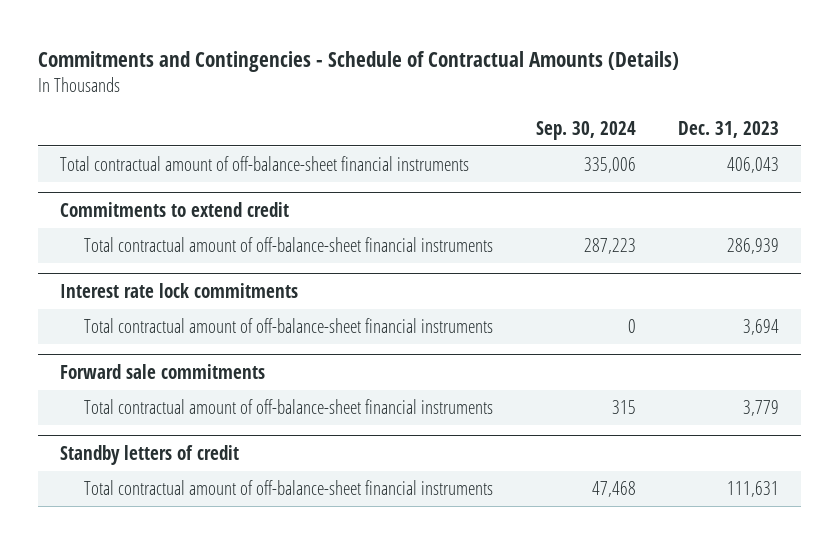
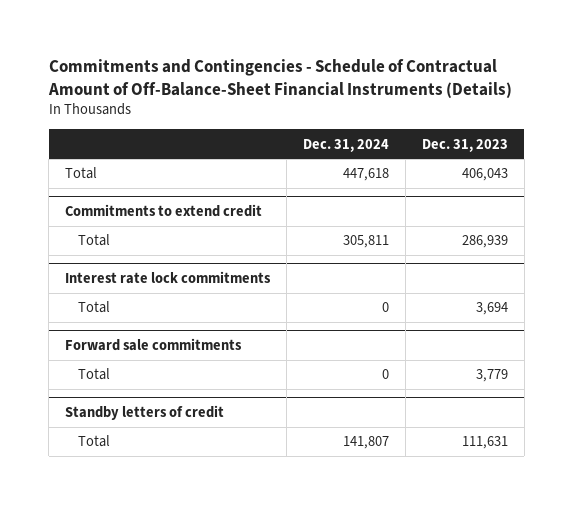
- Commitments and Contingencies - Schedule of Contractual Amounts (Details)
+ Commitments and Contingencies - Schedule of Contractual Amount of Off-Balance-Sheet Financial Instruments (Details)
- | Sep. 30, 2024 | Dec. 31, 2023
+ | Dec. 31, 2024 | Dec. 31, 2023
- Total contractual amount of off-balance-sheet financial instruments | 335,006 | 406,043
+ Total | 447,618 | 406,043
@ Commitments to extend credit
- Total contractual amount of off-balance-sheet financial instruments | 287,223 | 286,939
+ Total | 305,811 | 286,939
@ Interest rate lock commitments
- Total contractual amount of off-balance-sheet financial instruments | 0 | 3,694
+ Total | 0 | 3,694
@ Forward sale commitments
- Total contractual amount of off-balance-sheet financial instruments | 315 | 3,779
+ Total | 0 | 3,779
@ Standby letters of credit
- Total contractual amount of off-balance-sheet financial instruments | 47,468 | 111,631
+ Total | 141,807 | 111,631

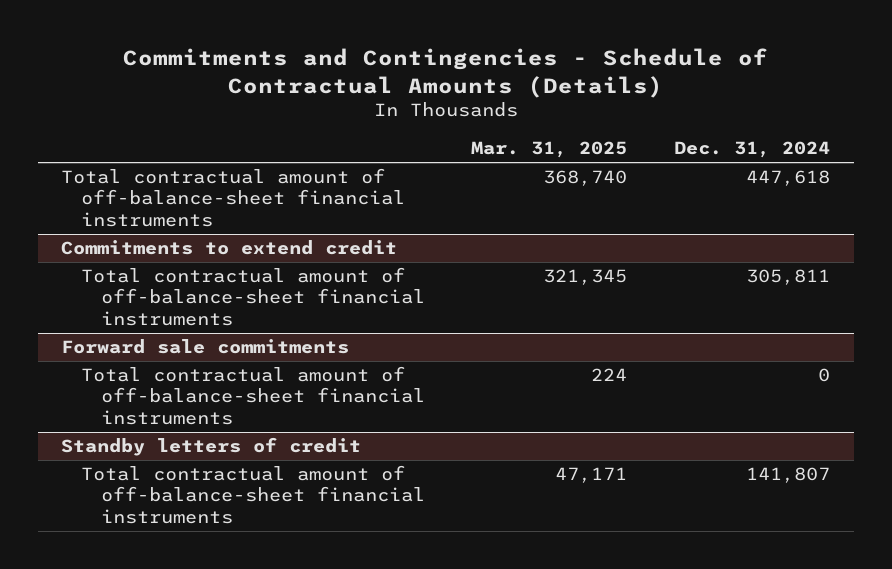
- Commitments and Contingencies - Schedule of Contractual Amount of Off-Balance-Sheet Financial Instruments (Details)
+ Commitments and Contingencies - Schedule of Contractual Amounts (Details)
- | Dec. 31, 2024 | Dec. 31, 2023
+ | Mar. 31, 2025 | Dec. 31, 2024
- Total | 447,618 | 406,043
+ Total contractual amount of off-balance-sheet financial instruments | 368,740 | 447,618
@ Commitments to extend credit
- Total | 305,811 | 286,939
- Interest rate lock commitments
- Total | 0 | 3,694
@ Commitments to extend credit
+ Total contractual amount of off-balance-sheet financial instruments | 321,345 | 305,811
@ Forward sale commitments
- Total | 0 | 3,779
+ Total contractual amount of off-balance-sheet financial instruments | 224 | 0
@ Standby letters of credit
- Total | 141,807 | 111,631
+ Total contractual amount of off-balance-sheet financial instruments | 47,171 | 141,807

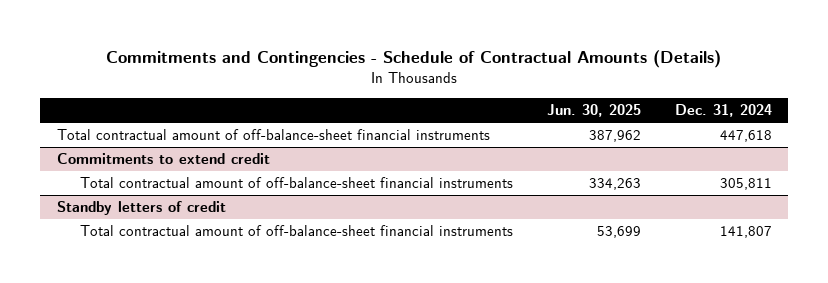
- | Mar. 31, 2025 | Dec. 31, 2024
+ | Jun. 30, 2025 | Dec. 31, 2024
- Forward sale commitments
- Total contractual amount of off-balance-sheet financial instruments | 224 | 0

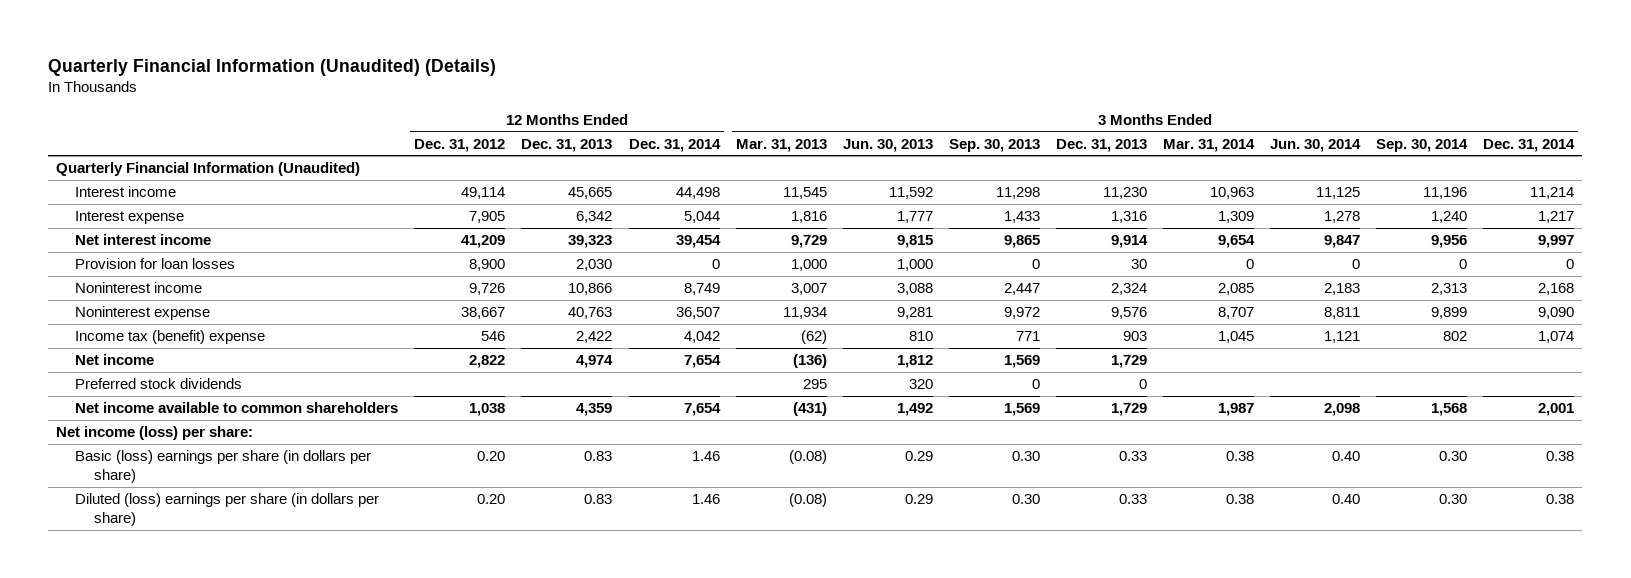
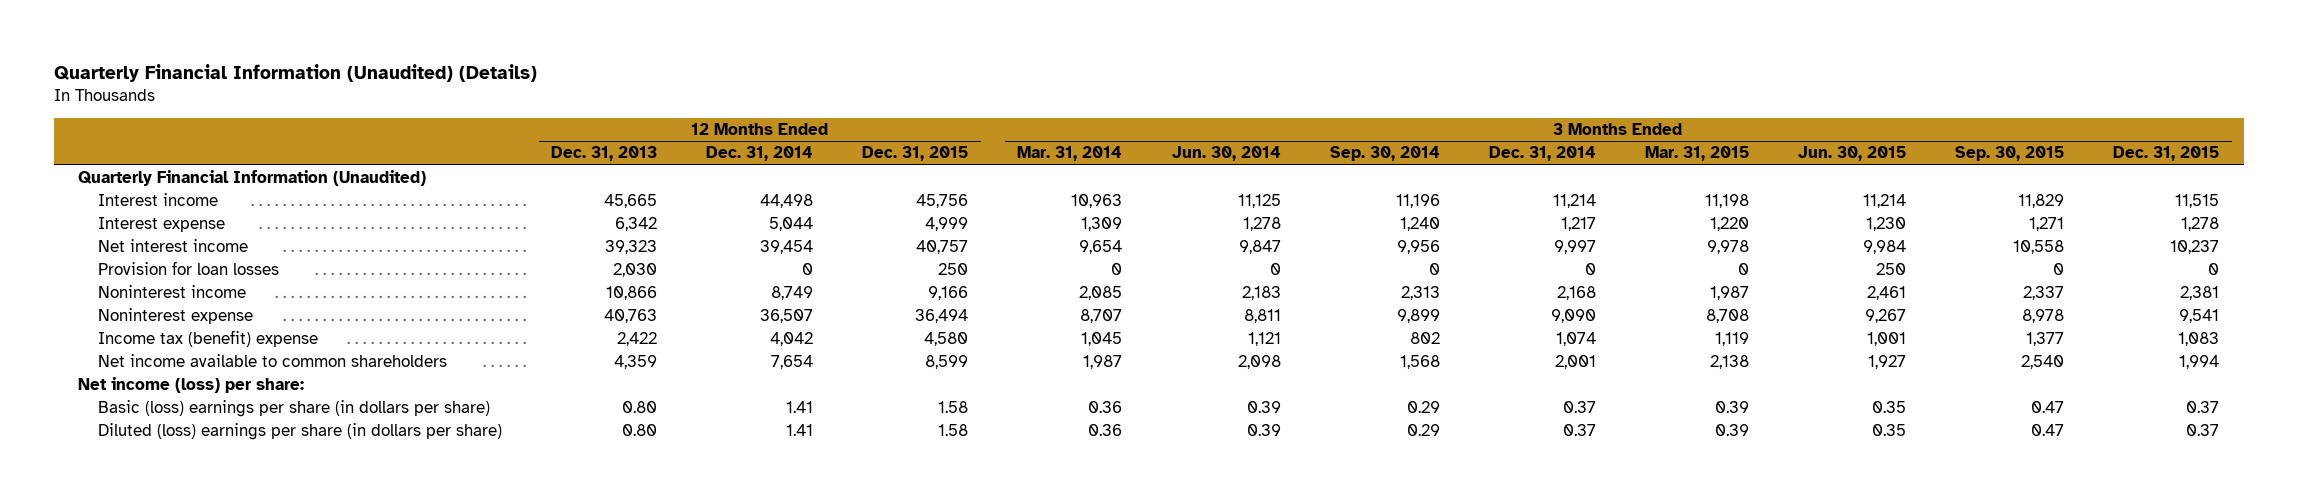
- | 12 Months Ended Dec. 31, 2012 | 12 Months Ended Dec. 31, 2013 | 12 Months Ended Dec. 31, 2014 | 3 Months Ended Mar. 31, 2013 | 3 Months Ended Jun. 30, 2013 | 3 Months Ended Sep. 30, 2013 | 3 Months Ended Dec. 31, 2013 | 3 Months Ended Mar. 31, 2014 | 3 Months Ended Jun. 30, 2014 | 3 Months Ended Sep. 30, 2014 | 3 Months Ended Dec. 31, 2014
+ | 12 Months Ended Dec. 31, 2013 | 12 Months Ended Dec. 31, 2014 | 12 Months Ended Dec. 31, 2015 | 3 Months Ended Mar. 31, 2014 | 3 Months Ended Jun. 30, 2014 | 3 Months Ended Sep. 30, 2014 | 3 Months Ended Dec. 31, 2014 | 3 Months Ended Mar. 31, 2015 | 3 Months Ended Jun. 30, 2015 | 3 Months Ended Sep. 30, 2015 | 3 Months Ended Dec. 31, 2015
- Net income | 2,822 | 4,974 | 7,654 | (136) | 1,812 | 1,569 | 1,729 | | | |
- Preferred stock dividends | | | | 295 | 320 | 0 | 0 | | | |
- Basic (loss) earnings per share (in dollars per share) | 0.20 | 0.83 | 1.46 | (0.08) | 0.29 | 0.30 | 0.33 | 0.38 | 0.40 | 0.30 | 0.38
- Diluted (loss) earnings per share (in dollars per share) | 0.20 | 0.83 | 1.46 | (0.08) | 0.29 | 0.30 | 0.33 | 0.38 | 0.40 | 0.30 | 0.38
+ Basic (loss) earnings per share (in dollars per share) | 0.80 | 1.41 | 1.58 | 0.36 | 0.39 | 0.29 | 0.37 | 0.39 | 0.35 | 0.47 | 0.37
+ Diluted (loss) earnings per share (in dollars per share) | 0.80 | 1.41 | 1.58 | 0.36 | 0.39 | 0.29 | 0.37 | 0.39 | 0.35 | 0.47 | 0.37

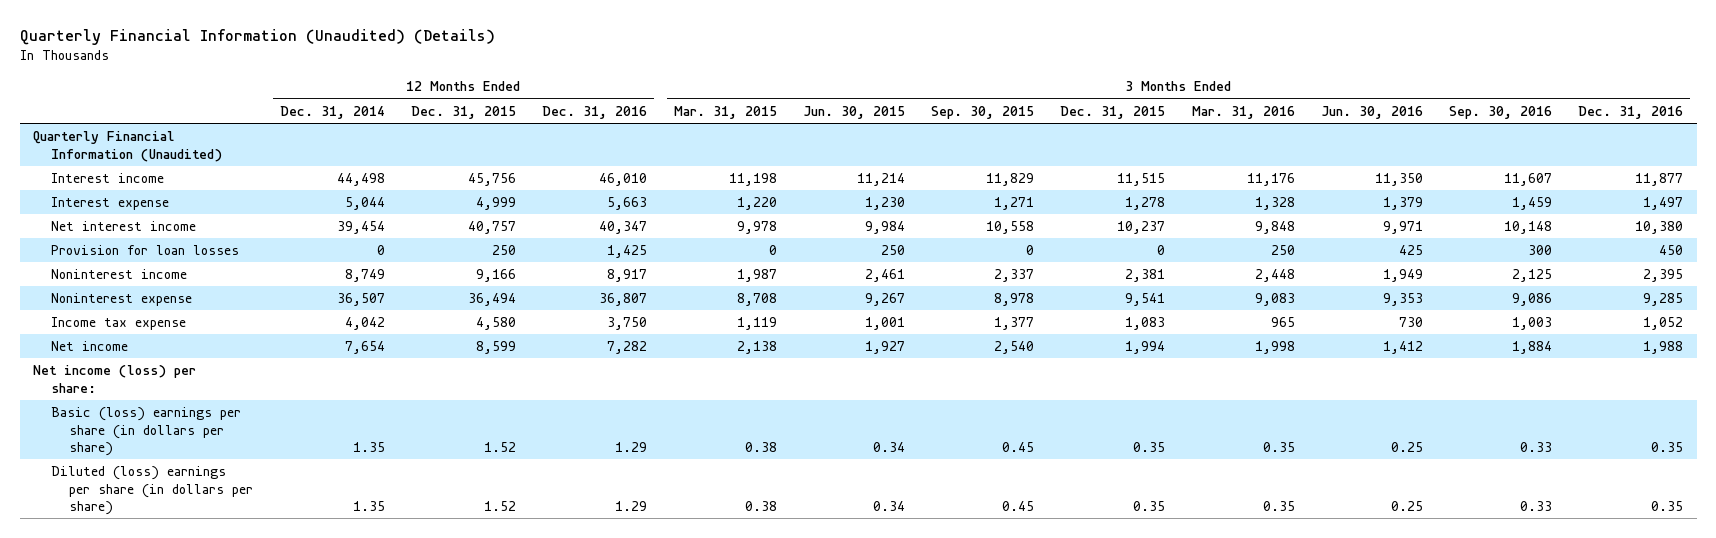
- | 12 Months Ended Dec. 31, 2013 | 12 Months Ended Dec. 31, 2014 | 12 Months Ended Dec. 31, 2015 | 3 Months Ended Mar. 31, 2014 | 3 Months Ended Jun. 30, 2014 | 3 Months Ended Sep. 30, 2014 | 3 Months Ended Dec. 31, 2014 | 3 Months Ended Mar. 31, 2015 | 3 Months Ended Jun. 30, 2015 | 3 Months Ended Sep. 30, 2015 | 3 Months Ended Dec. 31, 2015
+ | 12 Months Ended Dec. 31, 2014 | 12 Months Ended Dec. 31, 2015 | 12 Months Ended Dec. 31, 2016 | 3 Months Ended Mar. 31, 2015 | 3 Months Ended Jun. 30, 2015 | 3 Months Ended Sep. 30, 2015 | 3 Months Ended Dec. 31, 2015 | 3 Months Ended Mar. 31, 2016 | 3 Months Ended Jun. 30, 2016 | 3 Months Ended Sep. 30, 2016 | 3 Months Ended Dec. 31, 2016
- Income tax (benefit) expense | 2,422 | 4,042 | 4,580 | 1,045 | 1,121 | 802 | 1,074 | 1,119 | 1,001 | 1,377 | 1,083
- Net income available to common shareholders | 4,359 | 7,654 | 8,599 | 1,987 | 2,098 | 1,568 | 2,001 | 2,138 | 1,927 | 2,540 | 1,994
+ Income tax expense | 4,042 | 4,580 | 3,750 | 1,119 | 1,001 | 1,377 | 1,083 | 965 | 730 | 1,003 | 1,052
+ Net income | 7,654 | 8,599 | 7,282 | 2,138 | 1,927 | 2,540 | 1,994 | 1,998 | 1,412 | 1,884 | 1,988
- Basic (loss) earnings per share (in dollars per share) | 0.80 | 1.41 | 1.58 | 0.36 | 0.39 | 0.29 | 0.37 | 0.39 | 0.35 | 0.47 | 0.37
- Diluted (loss) earnings per share (in dollars per share) | 0.80 | 1.41 | 1.58 | 0.36 | 0.39 | 0.29 | 0.37 | 0.39 | 0.35 | 0.47 | 0.37
+ Basic (loss) earnings per share (in dollars per share) | 1.35 | 1.52 | 1.29 | 0.38 | 0.34 | 0.45 | 0.35 | 0.35 | 0.25 | 0.33 | 0.35
+ Diluted (loss) earnings per share (in dollars per share) | 1.35 | 1.52 | 1.29 | 0.38 | 0.34 | 0.45 | 0.35 | 0.35 | 0.25 | 0.33 | 0.35

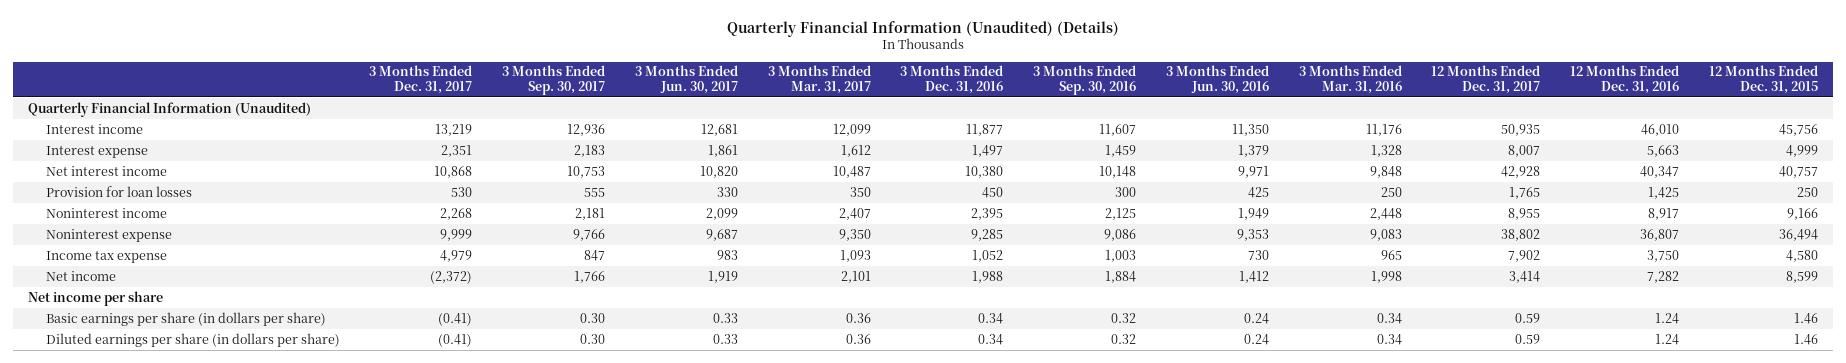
- | 12 Months Ended Dec. 31, 2014 | 12 Months Ended Dec. 31, 2015 | 12 Months Ended Dec. 31, 2016 | 3 Months Ended Mar. 31, 2015 | 3 Months Ended Jun. 30, 2015 | 3 Months Ended Sep. 30, 2015 | 3 Months Ended Dec. 31, 2015 | 3 Months Ended Mar. 31, 2016 | 3 Months Ended Jun. 30, 2016 | 3 Months Ended Sep. 30, 2016 | 3 Months Ended Dec. 31, 2016
+ | 3 Months Ended Dec. 31, 2017 | 3 Months Ended Sep. 30, 2017 | 3 Months Ended Jun. 30, 2017 | 3 Months Ended Mar. 31, 2017 | 3 Months Ended Dec. 31, 2016 | 3 Months Ended Sep. 30, 2016 | 3 Months Ended Jun. 30, 2016 | 3 Months Ended Mar. 31, 2016 | 12 Months Ended Dec. 31, 2017 | 12 Months Ended Dec. 31, 2016 | 12 Months Ended Dec. 31, 2015
- Net income (loss) per share:
- Basic (loss) earnings per share (in dollars per share) | 1.35 | 1.52 | 1.29 | 0.38 | 0.34 | 0.45 | 0.35 | 0.35 | 0.25 | 0.33 | 0.35
- Diluted (loss) earnings per share (in dollars per share) | 1.35 | 1.52 | 1.29 | 0.38 | 0.34 | 0.45 | 0.35 | 0.35 | 0.25 | 0.33 | 0.35
+ Net income per share
+ Basic earnings per share (in dollars per share) | (0.41) | 0.30 | 0.33 | 0.36 | 0.34 | 0.32 | 0.24 | 0.34 | 0.59 | 1.24 | 1.46
+ Diluted earnings per share (in dollars per share) | (0.41) | 0.30 | 0.33 | 0.36 | 0.34 | 0.32 | 0.24 | 0.34 | 0.59 | 1.24 | 1.46

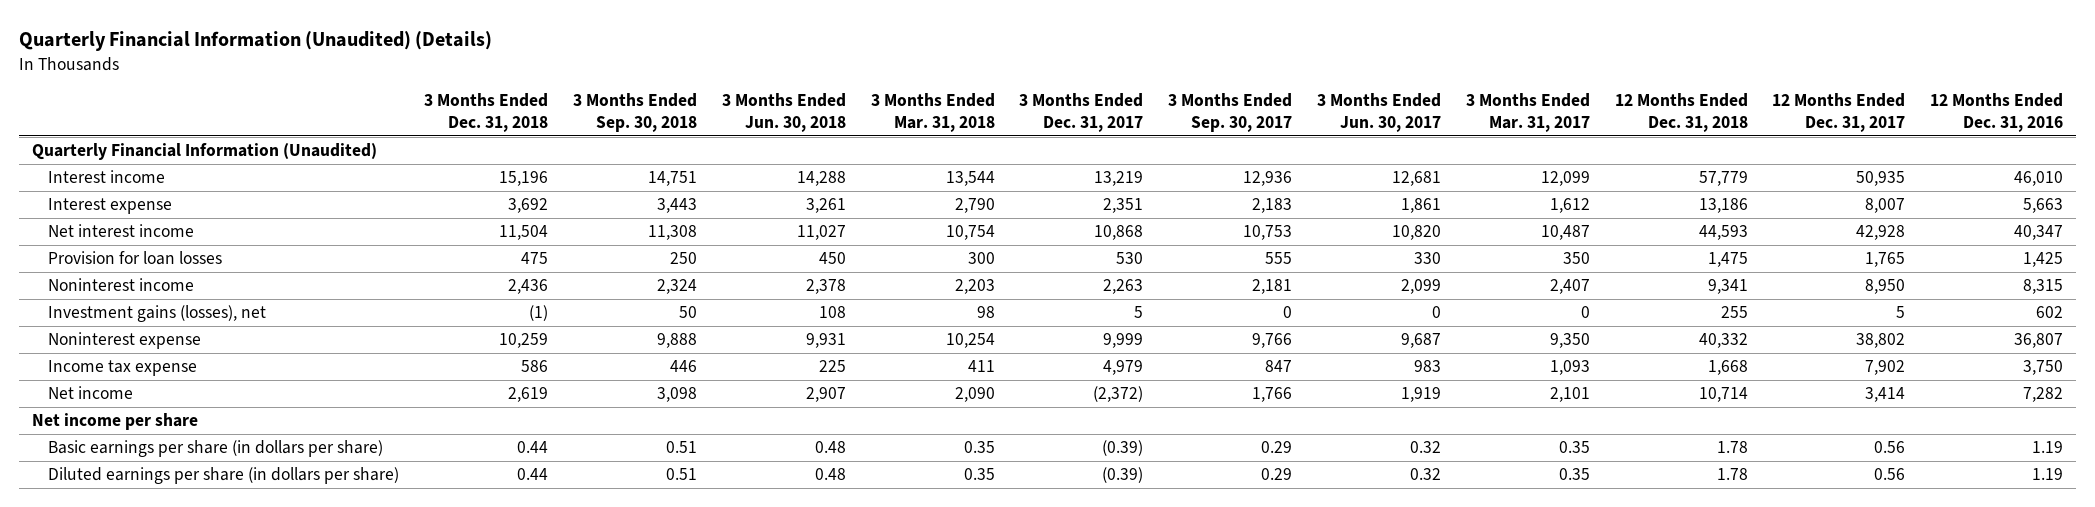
- | 3 Months Ended Dec. 31, 2017 | 3 Months Ended Sep. 30, 2017 | 3 Months Ended Jun. 30, 2017 | 3 Months Ended Mar. 31, 2017 | 3 Months Ended Dec. 31, 2016 | 3 Months Ended Sep. 30, 2016 | 3 Months Ended Jun. 30, 2016 | 3 Months Ended Mar. 31, 2016 | 12 Months Ended Dec. 31, 2017 | 12 Months Ended Dec. 31, 2016 | 12 Months Ended Dec. 31, 2015
+ | 3 Months Ended Dec. 31, 2018 | 3 Months Ended Sep. 30, 2018 | 3 Months Ended Jun. 30, 2018 | 3 Months Ended Mar. 31, 2018 | 3 Months Ended Dec. 31, 2017 | 3 Months Ended Sep. 30, 2017 | 3 Months Ended Jun. 30, 2017 | 3 Months Ended Mar. 31, 2017 | 12 Months Ended Dec. 31, 2018 | 12 Months Ended Dec. 31, 2017 | 12 Months Ended Dec. 31, 2016
- Noninterest income | 2,268 | 2,181 | 2,099 | 2,407 | 2,395 | 2,125 | 1,949 | 2,448 | 8,955 | 8,917 | 9,166
+ Noninterest income | 2,436 | 2,324 | 2,378 | 2,203 | 2,263 | 2,181 | 2,099 | 2,407 | 9,341 | 8,950 | 8,315
+ Investment gains (losses), net | (1) | 50 | 108 | 98 | 5 | 0 | 0 | 0 | 255 | 5 | 602
- Basic earnings per share (in dollars per share) | (0.41) | 0.30 | 0.33 | 0.36 | 0.34 | 0.32 | 0.24 | 0.34 | 0.59 | 1.24 | 1.46
- Diluted earnings per share (in dollars per share) | (0.41) | 0.30 | 0.33 | 0.36 | 0.34 | 0.32 | 0.24 | 0.34 | 0.59 | 1.24 | 1.46
+ Basic earnings per share (in dollars per share) | 0.44 | 0.51 | 0.48 | 0.35 | (0.39) | 0.29 | 0.32 | 0.35 | 1.78 | 0.56 | 1.19
+ Diluted earnings per share (in dollars per share) | 0.44 | 0.51 | 0.48 | 0.35 | (0.39) | 0.29 | 0.32 | 0.35 | 1.78 | 0.56 | 1.19

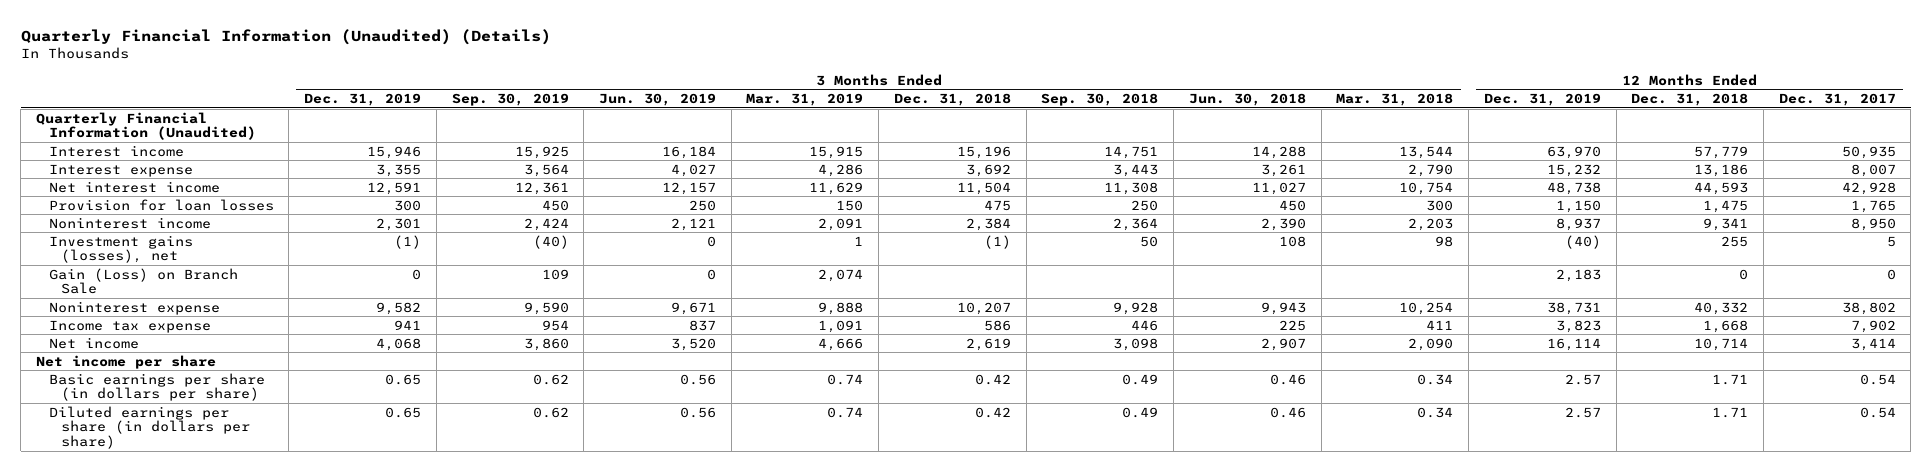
- | 3 Months Ended Dec. 31, 2018 | 3 Months Ended Sep. 30, 2018 | 3 Months Ended Jun. 30, 2018 | 3 Months Ended Mar. 31, 2018 | 3 Months Ended Dec. 31, 2017 | 3 Months Ended Sep. 30, 2017 | 3 Months Ended Jun. 30, 2017 | 3 Months Ended Mar. 31, 2017 | 12 Months Ended Dec. 31, 2018 | 12 Months Ended Dec. 31, 2017 | 12 Months Ended Dec. 31, 2016
+ | 3 Months Ended Dec. 31, 2019 | 3 Months Ended Sep. 30, 2019 | 3 Months Ended Jun. 30, 2019 | 3 Months Ended Mar. 31, 2019 | 3 Months Ended Dec. 31, 2018 | 3 Months Ended Sep. 30, 2018 | 3 Months Ended Jun. 30, 2018 | 3 Months Ended Mar. 31, 2018 | 12 Months Ended Dec. 31, 2019 | 12 Months Ended Dec. 31, 2018 | 12 Months Ended Dec. 31, 2017
- Noninterest income | 2,436 | 2,324 | 2,378 | 2,203 | 2,263 | 2,181 | 2,099 | 2,407 | 9,341 | 8,950 | 8,315
+ Noninterest income | 2,301 | 2,424 | 2,121 | 2,091 | 2,384 | 2,364 | 2,390 | 2,203 | 8,937 | 9,341 | 8,950
- Noninterest expense | 10,259 | 9,888 | 9,931 | 10,254 | 9,999 | 9,766 | 9,687 | 9,350 | 40,332 | 38,802 | 36,807
+ Gain (Loss) on Branch Sale | 0 | 109 | 0 | 2,074 | | | | | 2,183 | 0 | 0
+ Noninterest expense | 9,582 | 9,590 | 9,671 | 9,888 | 10,207 | 9,928 | 9,943 | 10,254 | 38,731 | 40,332 | 38,802
- Basic earnings per share (in dollars per share) | 0.44 | 0.51 | 0.48 | 0.35 | (0.39) | 0.29 | 0.32 | 0.35 | 1.78 | 0.56 | 1.19
- Diluted earnings per share (in dollars per share) | 0.44 | 0.51 | 0.48 | 0.35 | (0.39) | 0.29 | 0.32 | 0.35 | 1.78 | 0.56 | 1.19
+ Basic earnings per share (in dollars per share) | 0.65 | 0.62 | 0.56 | 0.74 | 0.42 | 0.49 | 0.46 | 0.34 | 2.57 | 1.71 | 0.54
+ Diluted earnings per share (in dollars per share) | 0.65 | 0.62 | 0.56 | 0.74 | 0.42 | 0.49 | 0.46 | 0.34 | 2.57 | 1.71 | 0.54

